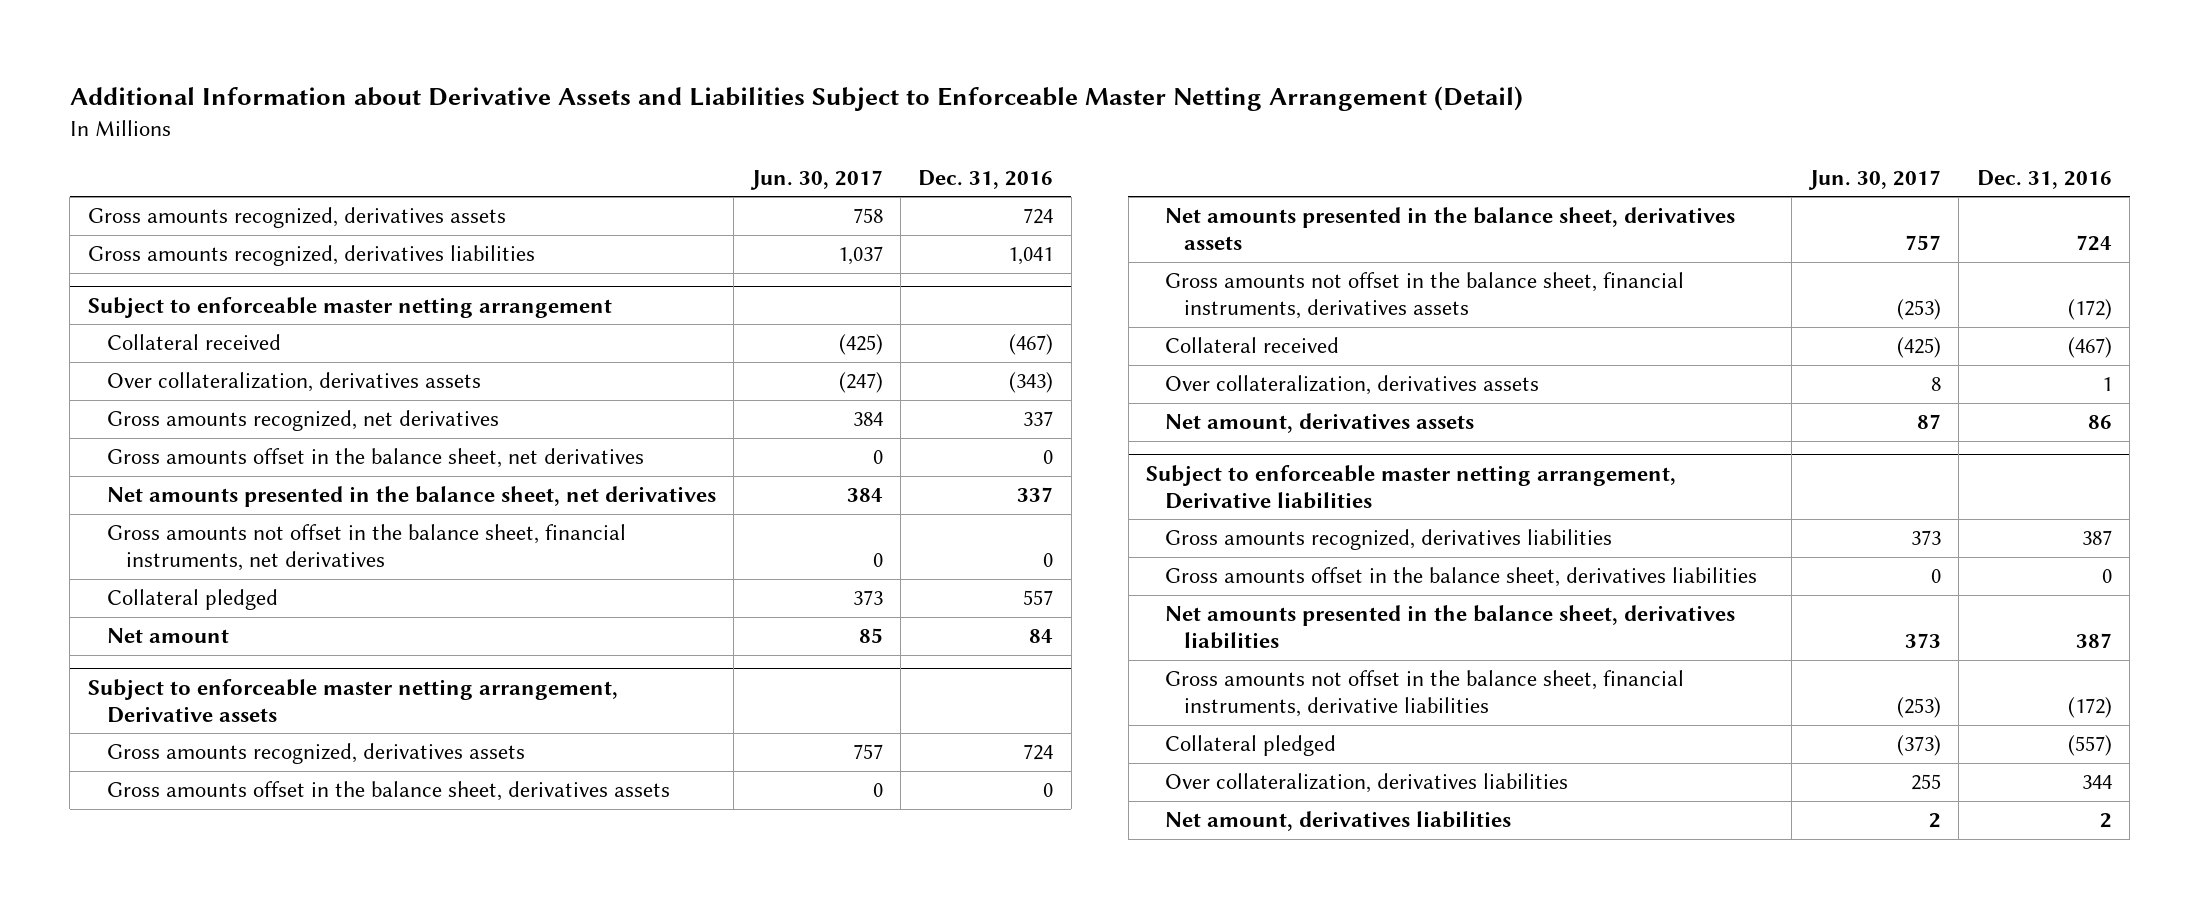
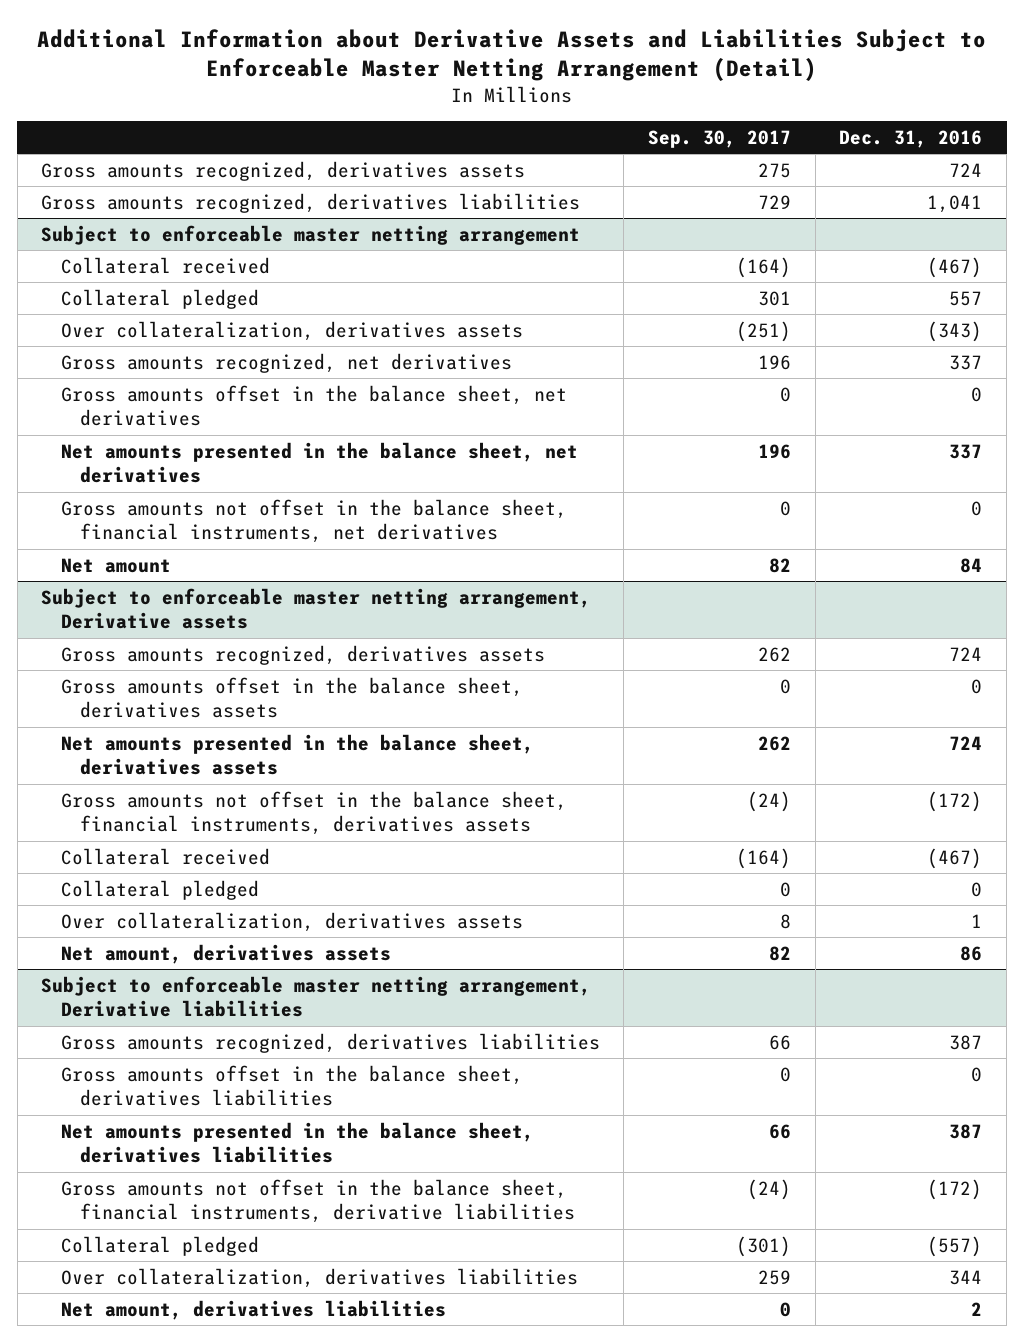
- | Jun. 30, 2017 | Dec. 31, 2016
+ | Sep. 30, 2017 | Dec. 31, 2016
@ Subject to enforceable master netting arrangement
moved up: Collateral pledged | 301 | 557
@ Subject to enforceable master netting arrangement, Derivative assets
+ Collateral pledged | 0 | 0

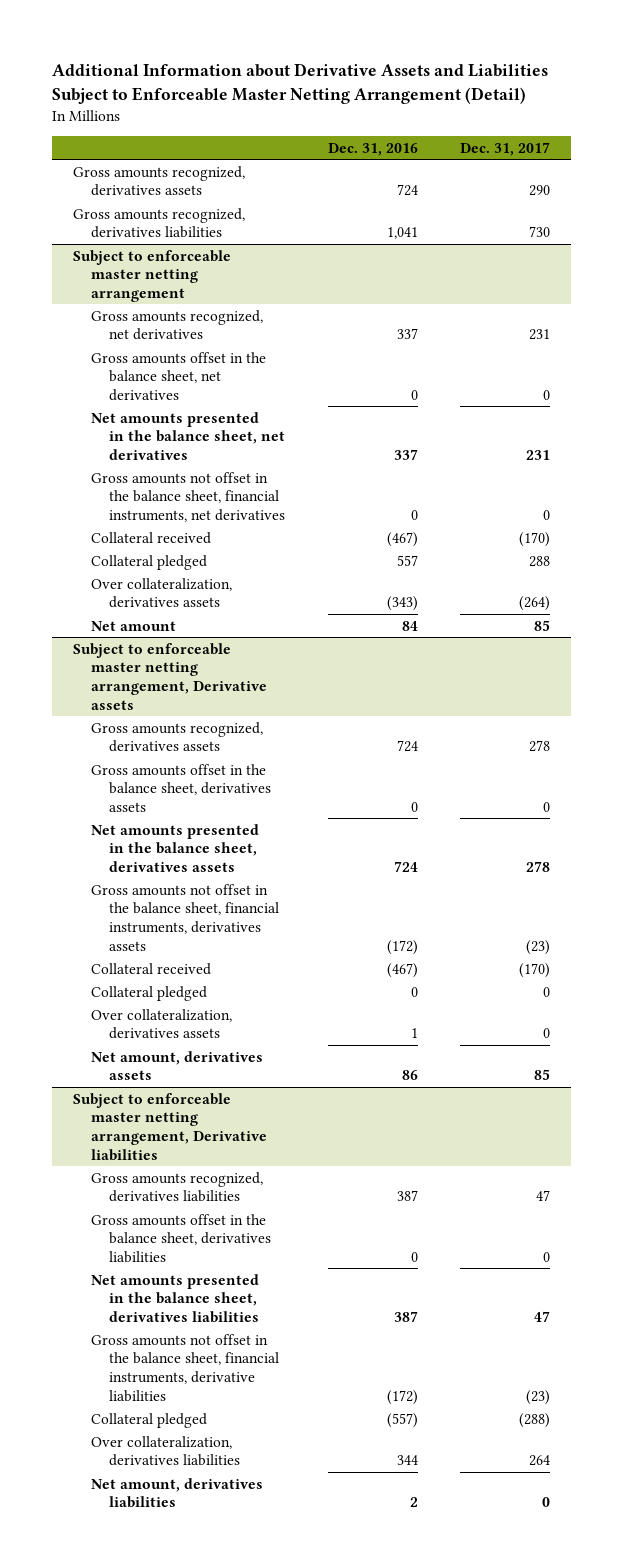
- | Sep. 30, 2017 | Dec. 31, 2016
+ | Dec. 31, 2016 | Dec. 31, 2017
@ Subject to enforceable master netting arrangement
moved down: Collateral received | (467) | (170)
moved down: Collateral pledged | 557 | 288
moved down: Over collateralization, derivatives assets | (343) | (264)

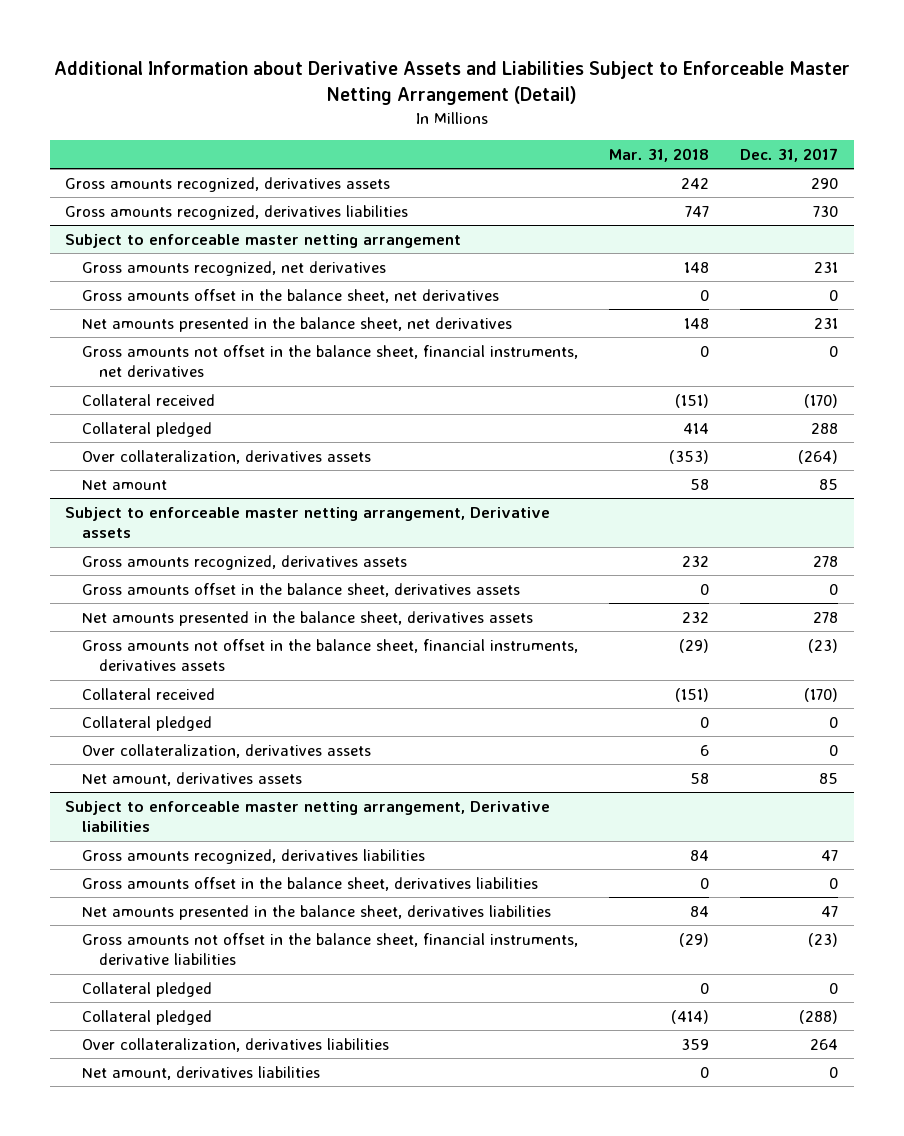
- | Dec. 31, 2016 | Dec. 31, 2017
+ | Mar. 31, 2018 | Dec. 31, 2017
@ Subject to enforceable master netting arrangement, Derivative liabilities
+ Collateral pledged | 0 | 0

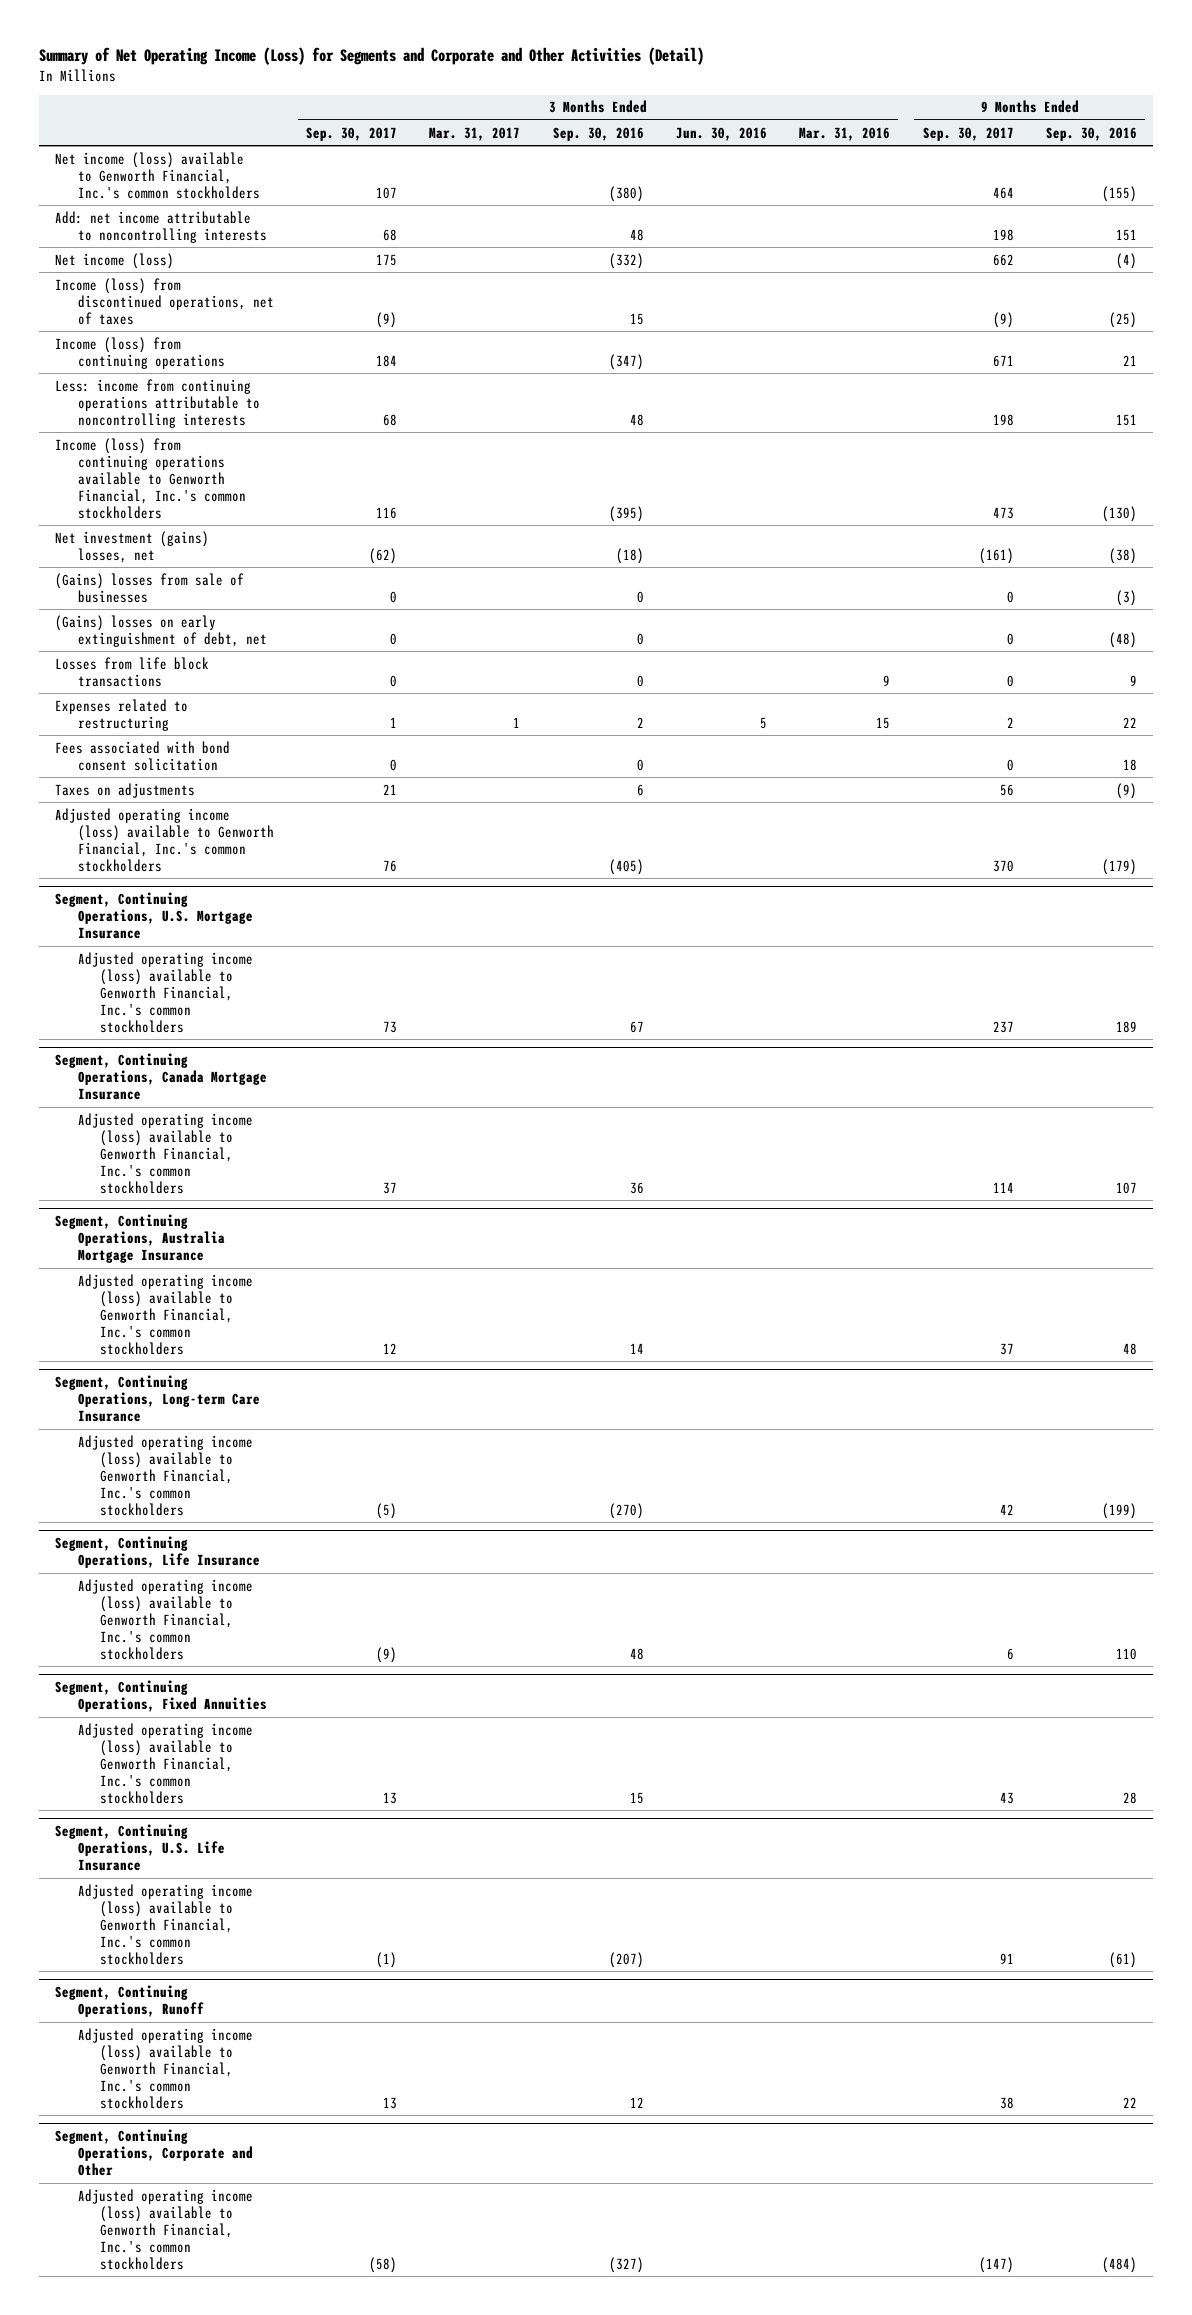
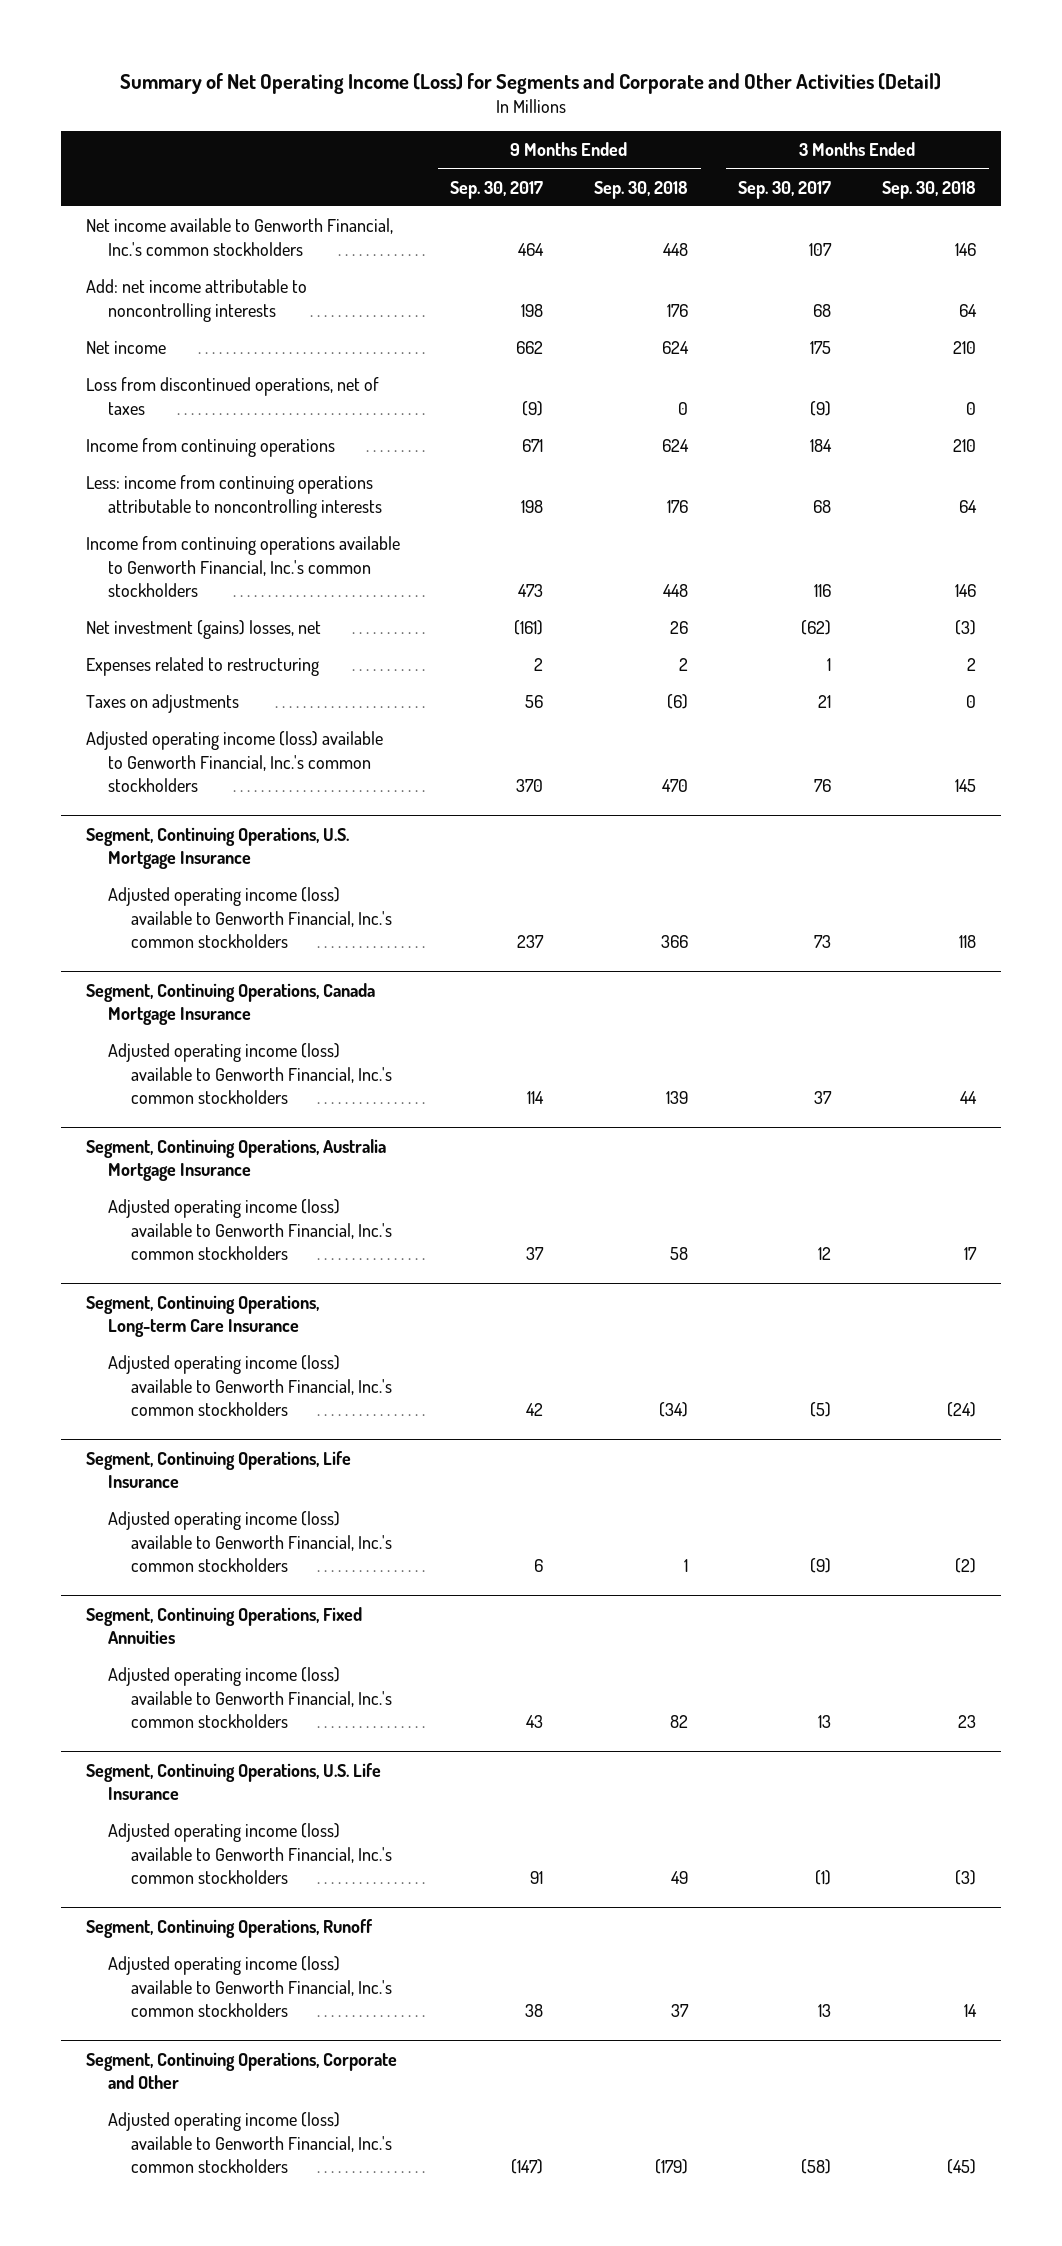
- | 3 Months Ended Sep. 30, 2017 | 3 Months Ended Mar. 31, 2017 | 3 Months Ended Sep. 30, 2016 | 3 Months Ended Jun. 30, 2016 | 3 Months Ended Mar. 31, 2016 | 9 Months Ended Sep. 30, 2017 | 9 Months Ended Sep. 30, 2016
+ | 9 Months Ended Sep. 30, 2017 | 9 Months Ended Sep. 30, 2018 | 3 Months Ended Sep. 30, 2017 | 3 Months Ended Sep. 30, 2018
- Net income (loss) available to Genworth Financial, Inc.'s common stockholders | 107 | | (380) | | | 464 | (155)
+ Net income available to Genworth Financial, Inc.'s common stockholders | 464 | 448 | 107 | 146
- Net income (loss) | 175 | | (332) | | | 662 | (4)
- Income (loss) from discontinued operations, net of taxes | (9) | | 15 | | | (9) | (25)
- Income (loss) from continuing operations | 184 | | (347) | | | 671 | 21
+ Net income | 662 | 624 | 175 | 210
+ Loss from discontinued operations, net of taxes | (9) | 0 | (9) | 0
+ Income from continuing operations | 671 | 624 | 184 | 210
- Income (loss) from continuing operations available to Genworth Financial, Inc.'s common stockholders | 116 | | (395) | | | 473 | (130)
+ Income from continuing operations available to Genworth Financial, Inc.'s common stockholders | 473 | 448 | 116 | 146
- (Gains) losses from sale of businesses | 0 | | 0 | | | 0 | (3)
- (Gains) losses on early extinguishment of debt, net | 0 | | 0 | | | 0 | (48)
- Losses from life block transactions | 0 | | 0 | | 9 | 0 | 9
- Fees associated with bond consent solicitation | 0 | | 0 | | | 0 | 18

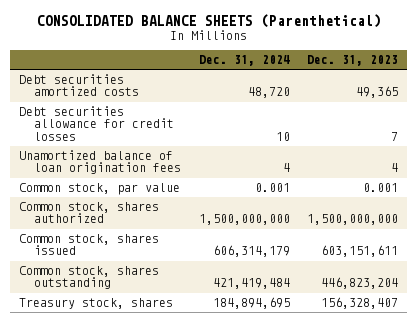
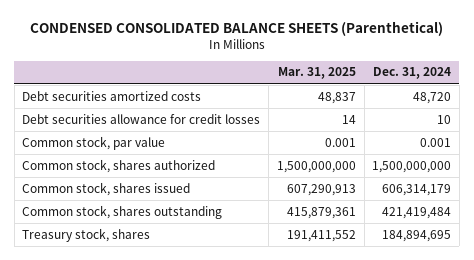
- CONSOLIDATED BALANCE SHEETS (Parenthetical)
+ CONDENSED CONSOLIDATED BALANCE SHEETS (Parenthetical)
- | Dec. 31, 2024 | Dec. 31, 2023
+ | Mar. 31, 2025 | Dec. 31, 2024
- Unamortized balance of loan origination fees | 4 | 4

